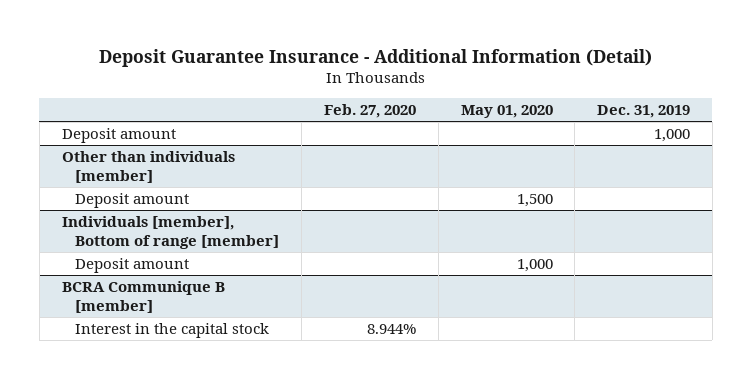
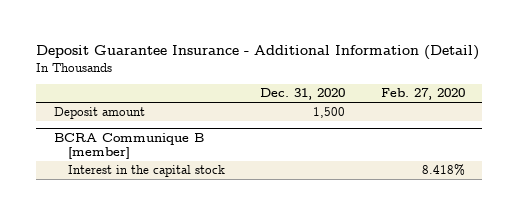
- | Feb. 27, 2020 | May 01, 2020 | Dec. 31, 2019
+ | Dec. 31, 2020 | Feb. 27, 2020
- Other than individuals [member]
- Deposit amount | | 1,500 |
- Individuals [member], Bottom of range [member]
- Deposit amount | | 1,000 |
@ BCRA Communique B [member]
- Interest in the capital stock | 8.944% | |
+ Interest in the capital stock | | 8.418%

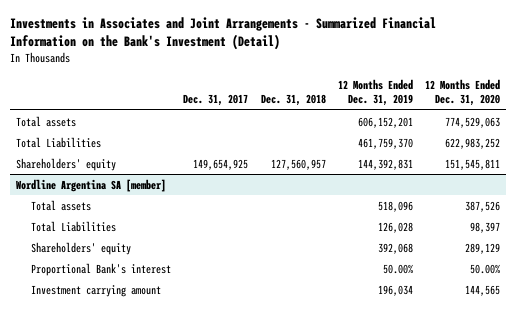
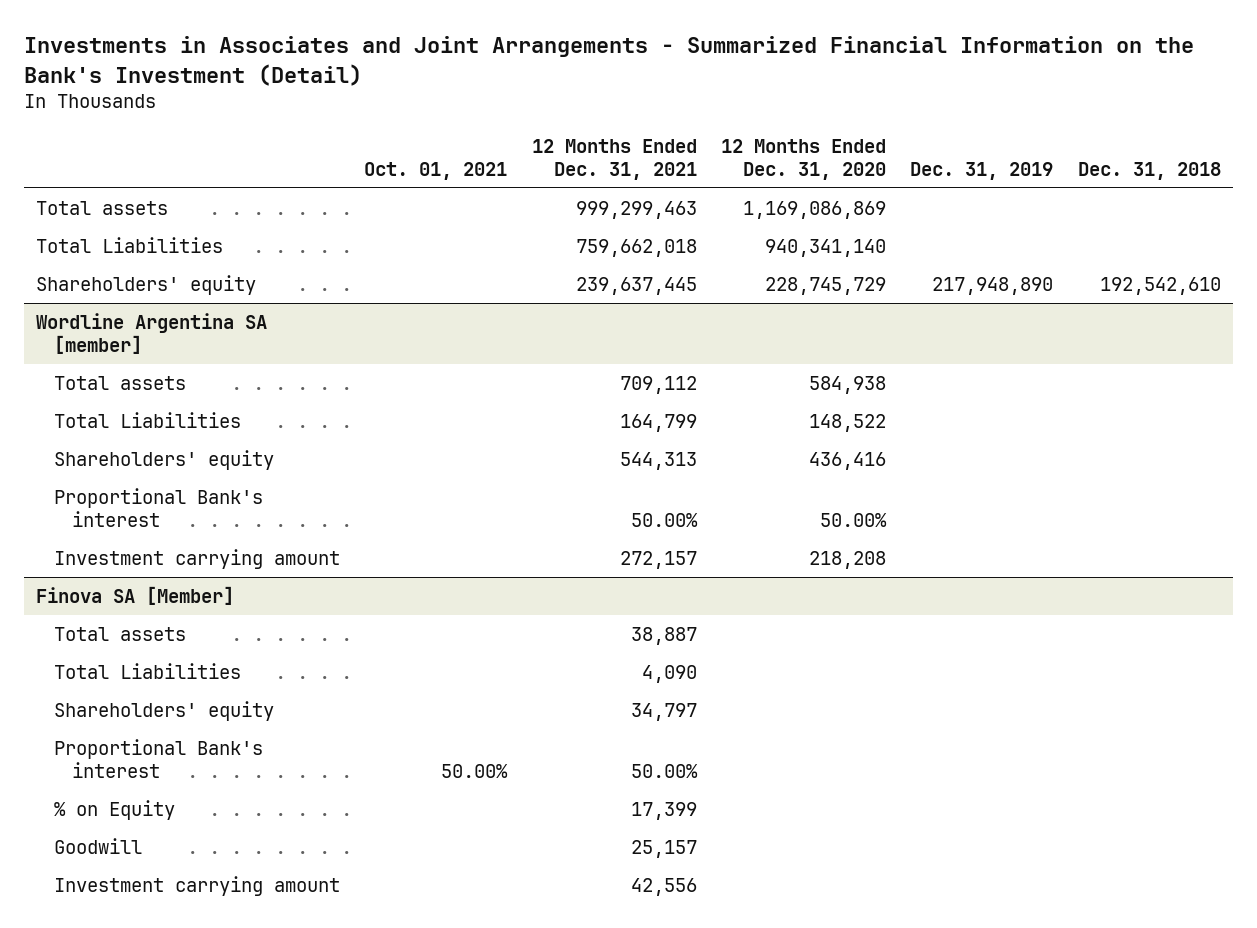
- | Dec. 31, 2017 | Dec. 31, 2018 | 12 Months Ended Dec. 31, 2019 | 12 Months Ended Dec. 31, 2020
+ | Oct. 01, 2021 | 12 Months Ended Dec. 31, 2021 | 12 Months Ended Dec. 31, 2020 | Dec. 31, 2019 | Dec. 31, 2018
- Total assets | | | 606,152,201 | 774,529,063
- Total Liabilities | | | 461,759,370 | 622,983,252
- Shareholders' equity | 149,654,925 | 127,560,957 | 144,392,831 | 151,545,811
+ Total assets | | 999,299,463 | 1,169,086,869 | |
+ Total Liabilities | | 759,662,018 | 940,341,140 | |
+ Shareholders' equity | | 239,637,445 | 228,745,729 | 217,948,890 | 192,542,610
@ Wordline Argentina SA [member]
- Total assets | | | 518,096 | 387,526
- Total Liabilities | | | 126,028 | 98,397
- Shareholders' equity | | | 392,068 | 289,129
+ Total assets | | 709,112 | 584,938 | |
+ Total Liabilities | | 164,799 | 148,522 | |
+ Shareholders' equity | | 544,313 | 436,416 | |
- Investment carrying amount | | | 196,034 | 144,565
+ Investment carrying amount | | 272,157 | 218,208 | |
+ Finova SA [Member]
+ Total assets | | 38,887 | | |
+ Total Liabilities | | 4,090 | | |
+ Shareholders' equity | | 34,797 | | |
+ Proportional Bank's interest | 50.00% | 50.00% | | |
+ % on Equity | | 17,399 | | |
+ Goodwill | | 25,157 | | |
+ Investment carrying amount | | 42,556 | | |

